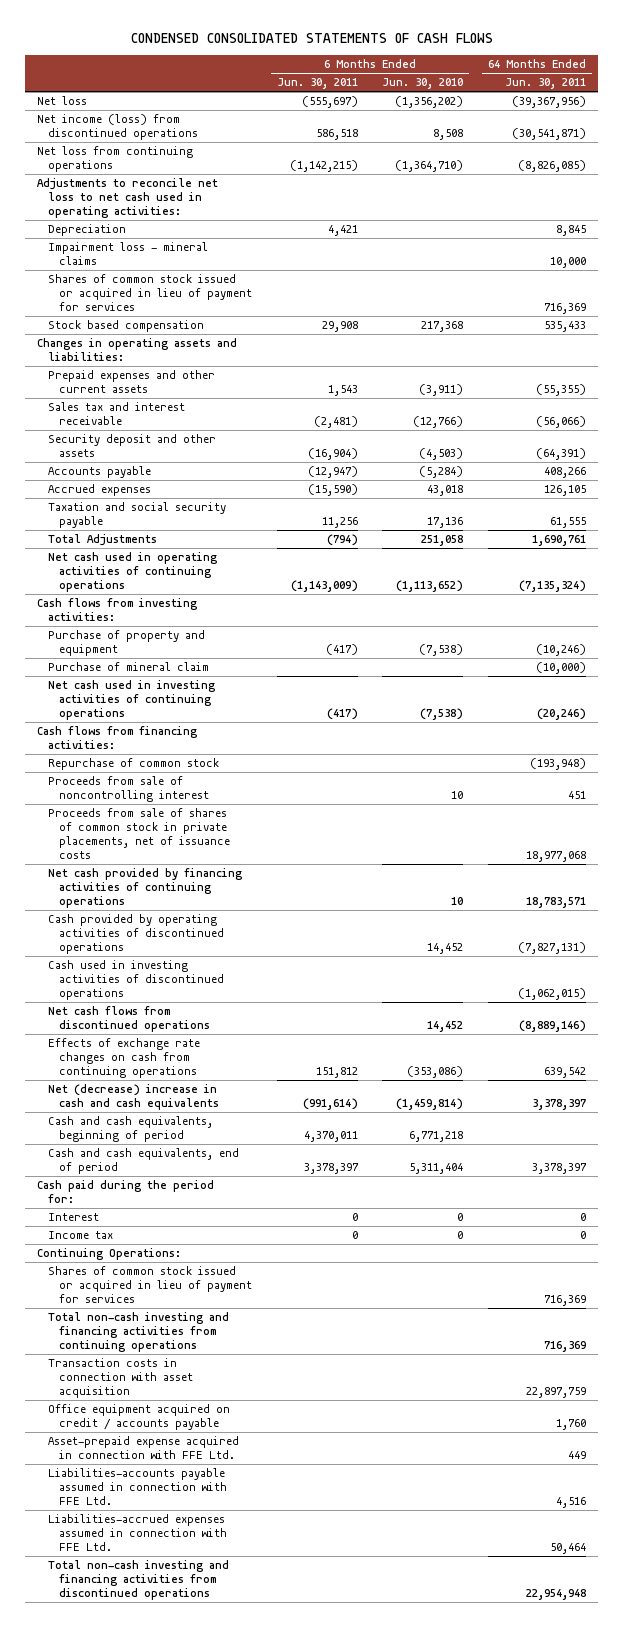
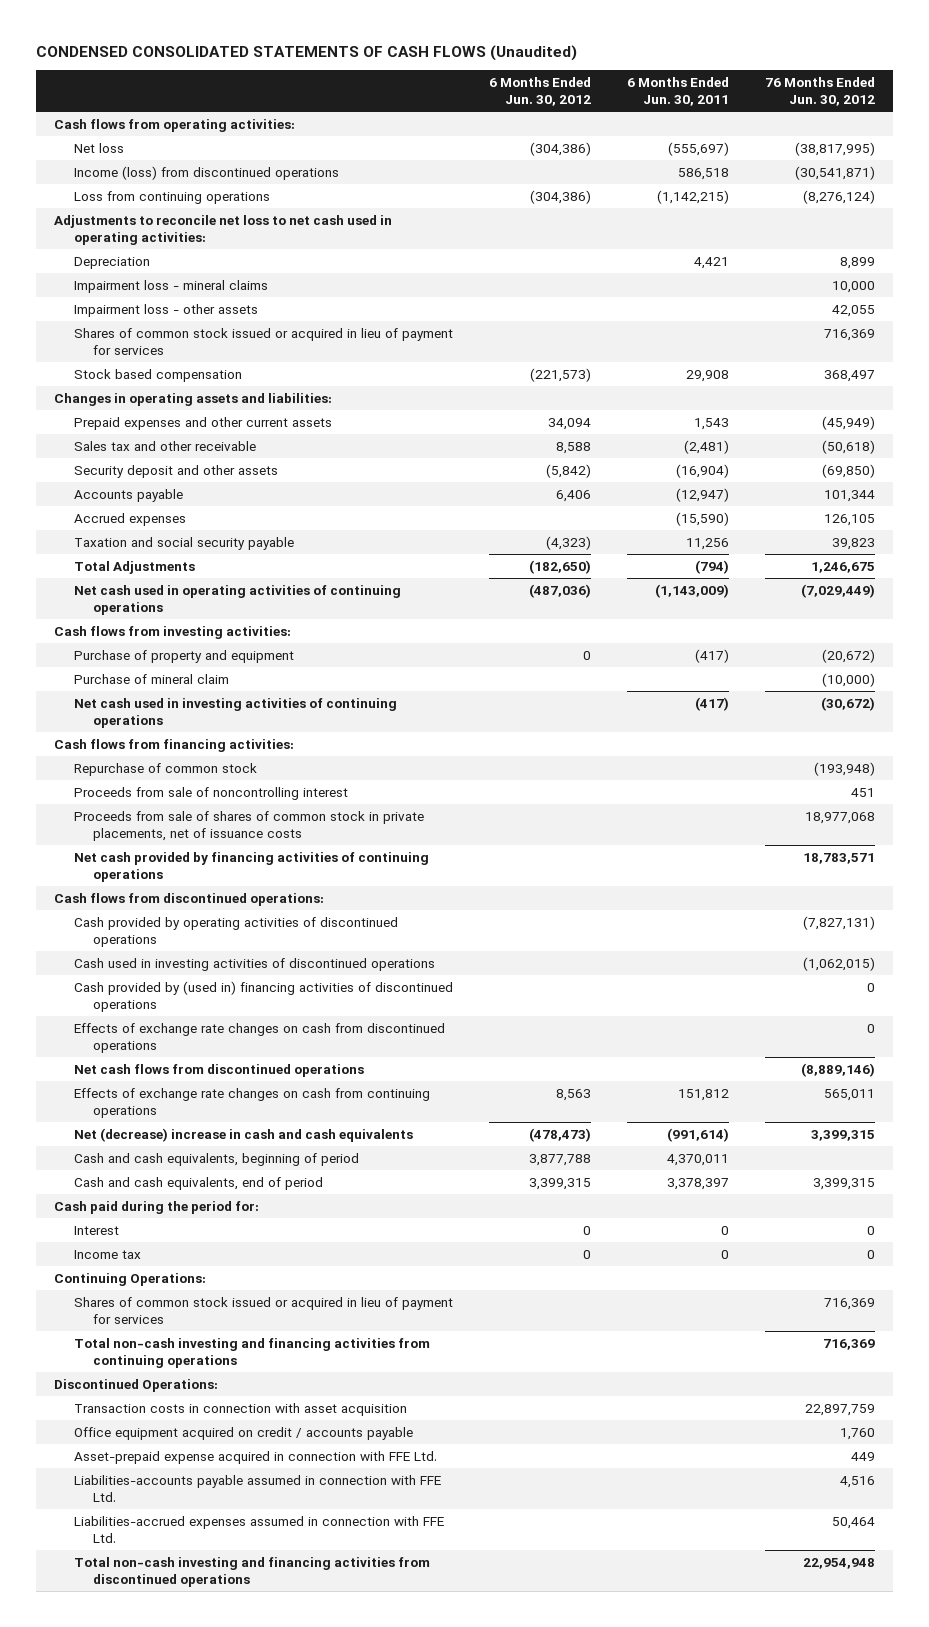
- CONDENSED CONSOLIDATED STATEMENTS OF CASH FLOWS
+ CONDENSED CONSOLIDATED STATEMENTS OF CASH FLOWS (Unaudited)
- | 6 Months Ended Jun. 30, 2011 | 6 Months Ended Jun. 30, 2010 | 64 Months Ended Jun. 30, 2011
+ | 6 Months Ended Jun. 30, 2012 | 6 Months Ended Jun. 30, 2011 | 76 Months Ended Jun. 30, 2012
+ Cash flows from operating activities:
- Net income (loss) from discontinued operations | 586,518 | 8,508 | (30,541,871)
- Net loss from continuing operations | (1,142,215) | (1,364,710) | (8,826,085)
+ Income (loss) from discontinued operations | | 586,518 | (30,541,871)
+ Loss from continuing operations | (304,386) | (1,142,215) | (8,276,124)
+ Impairment loss - other assets | | | 42,055
- Sales tax and interest receivable | (2,481) | (12,766) | (56,066)
+ Sales tax and other receivable | 8,588 | (2,481) | (50,618)
+ Cash flows from discontinued operations:
+ Cash provided by (used in) financing activities of discontinued operations | | | 0
+ Effects of exchange rate changes on cash from discontinued operations | | | 0
+ Discontinued Operations:

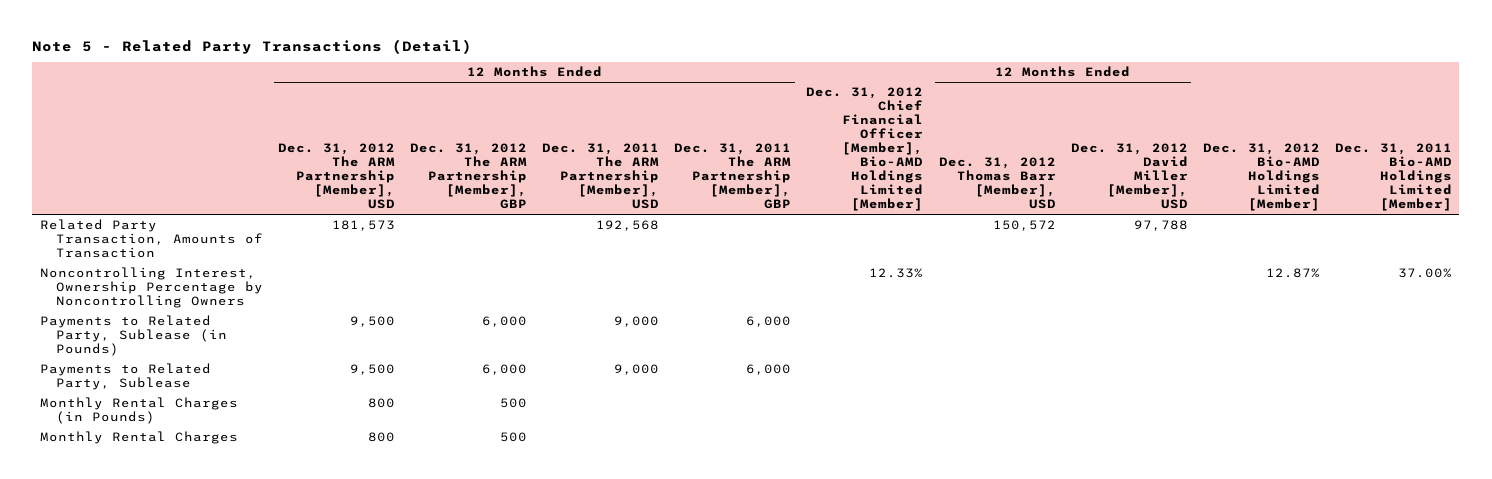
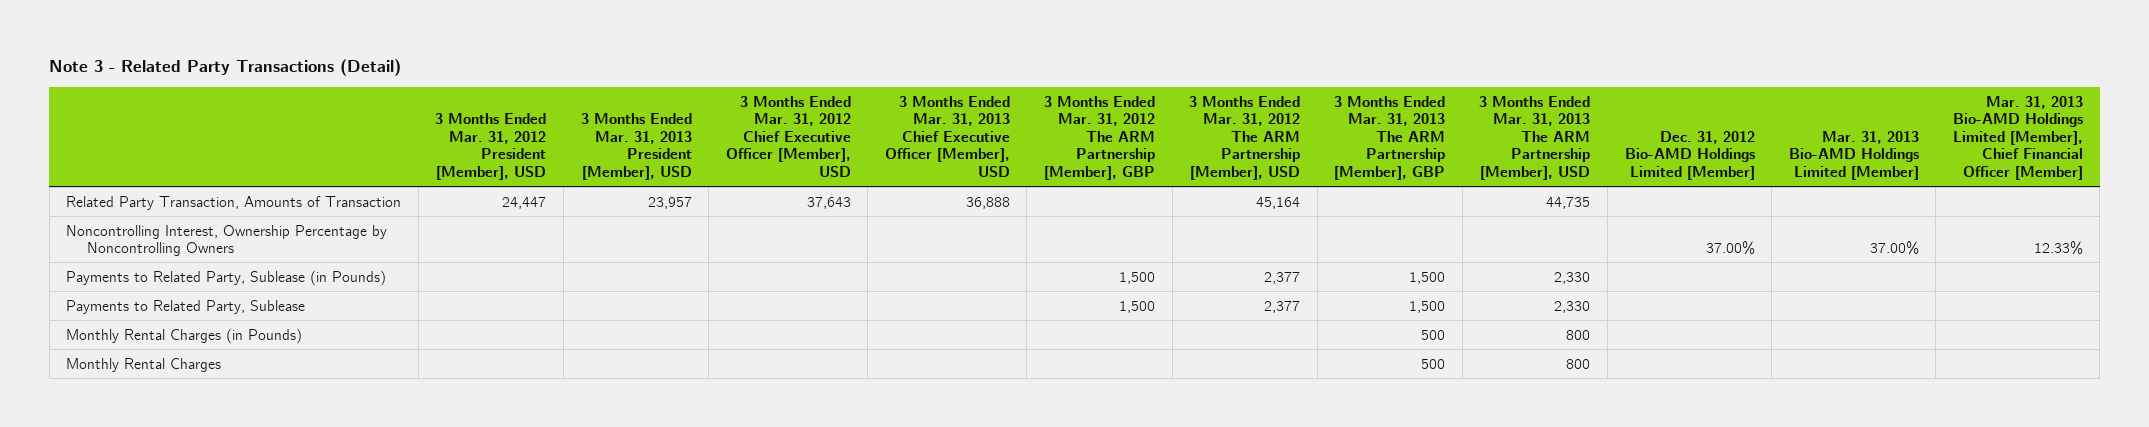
- Note 5 - Related Party Transactions (Detail)
+ Note 3 - Related Party Transactions (Detail)
- | 12 Months Ended Dec. 31, 2012 The ARM Partnership [Member], USD | 12 Months Ended Dec. 31, 2012 The ARM Partnership [Member], GBP | 12 Months Ended Dec. 31, 2011 The ARM Partnership [Member], USD | 12 Months Ended Dec. 31, 2011 The ARM Partnership [Member], GBP | Dec. 31, 2012 Chief Financial Officer [Member], Bio-AMD Holdings Limited [Member] | 12 Months Ended Dec. 31, 2012 Thomas Barr [Member], USD | 12 Months Ended Dec. 31, 2012 David Miller [Member], USD | Dec. 31, 2012 Bio-AMD Holdings Limited [Member] | Dec. 31, 2011 Bio-AMD Holdings Limited [Member]
+ | 3 Months Ended Mar. 31, 2012 President [Member], USD | 3 Months Ended Mar. 31, 2013 President [Member], USD | 3 Months Ended Mar. 31, 2012 Chief Executive Officer [Member], USD | 3 Months Ended Mar. 31, 2013 Chief Executive Officer [Member], USD | 3 Months Ended Mar. 31, 2012 The ARM Partnership [Member], GBP | 3 Months Ended Mar. 31, 2012 The ARM Partnership [Member], USD | 3 Months Ended Mar. 31, 2013 The ARM Partnership [Member], GBP | 3 Months Ended Mar. 31, 2013 The ARM Partnership [Member], USD | Dec. 31, 2012 Bio-AMD Holdings Limited [Member] | Mar. 31, 2013 Bio-AMD Holdings Limited [Member] | Mar. 31, 2013 Bio-AMD Holdings Limited [Member], Chief Financial Officer [Member]
- Noncontrolling Interest, Ownership Percentage by Noncontrolling Owners | | | | | 12.33% | | | 12.87% | 37.00%
+ Noncontrolling Interest, Ownership Percentage by Noncontrolling Owners | | | | | | | | | 37.00% | 37.00% | 12.33%

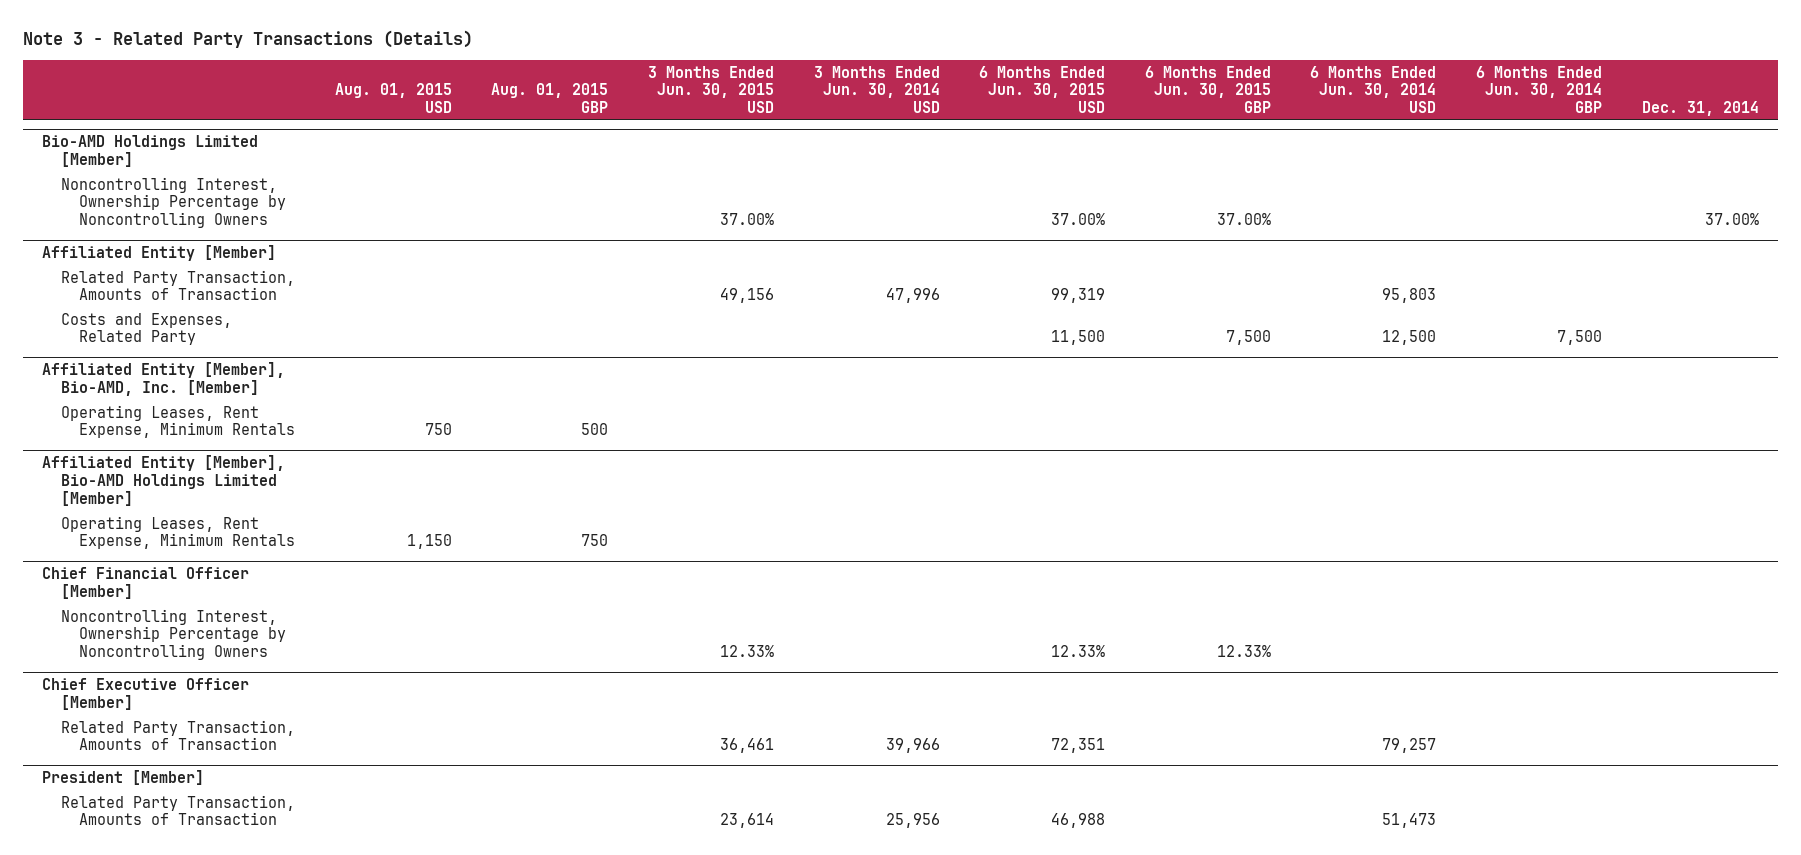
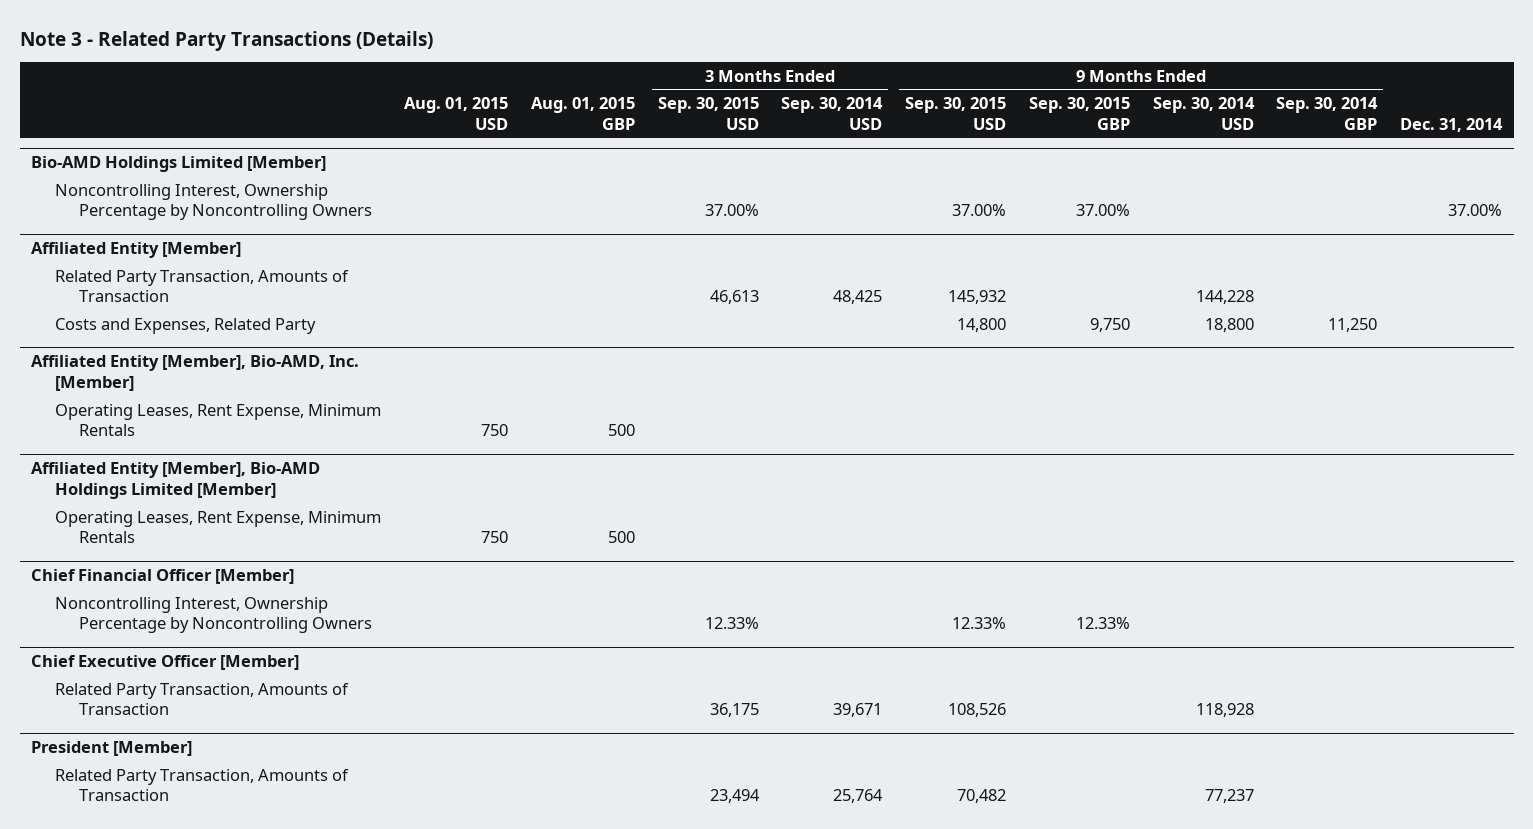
- | Aug. 01, 2015 USD | Aug. 01, 2015 GBP | 3 Months Ended Jun. 30, 2015 USD | 3 Months Ended Jun. 30, 2014 USD | 6 Months Ended Jun. 30, 2015 USD | 6 Months Ended Jun. 30, 2015 GBP | 6 Months Ended Jun. 30, 2014 USD | 6 Months Ended Jun. 30, 2014 GBP | Dec. 31, 2014
+ | Aug. 01, 2015 USD | Aug. 01, 2015 GBP | 3 Months Ended Sep. 30, 2015 USD | 3 Months Ended Sep. 30, 2014 USD | 9 Months Ended Sep. 30, 2015 USD | 9 Months Ended Sep. 30, 2015 GBP | 9 Months Ended Sep. 30, 2014 USD | 9 Months Ended Sep. 30, 2014 GBP | Dec. 31, 2014
@ Affiliated Entity [Member], Bio-AMD Holdings Limited [Member]
- Operating Leases, Rent Expense, Minimum Rentals | 1,150 | 750 | | | | | | |
+ Operating Leases, Rent Expense, Minimum Rentals | 750 | 500 | | | | | | |

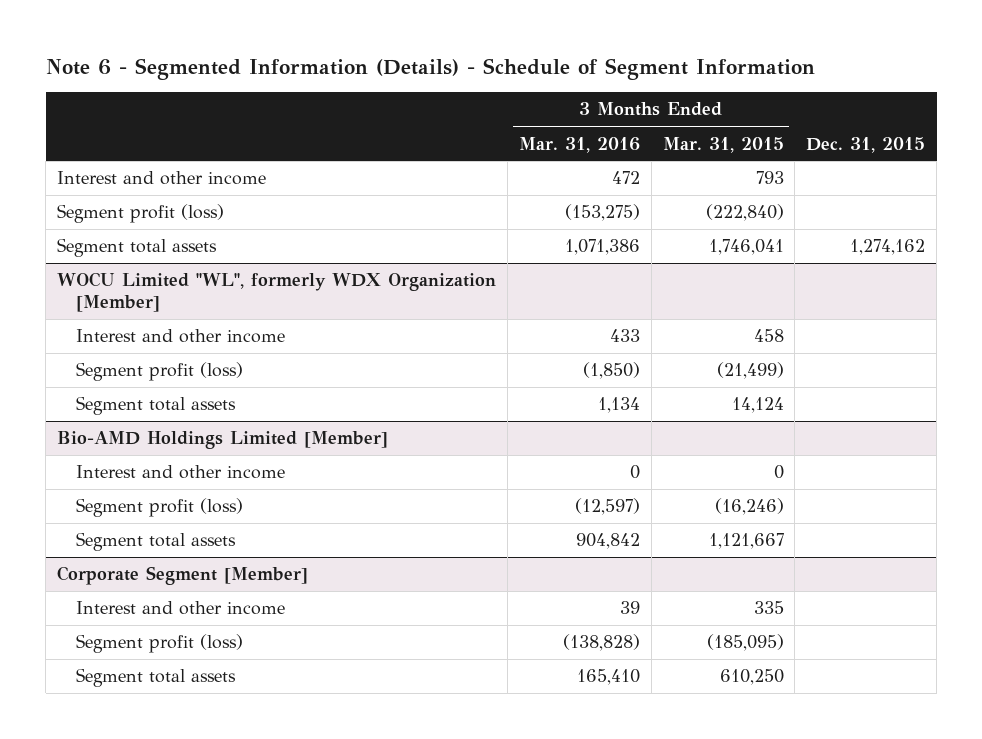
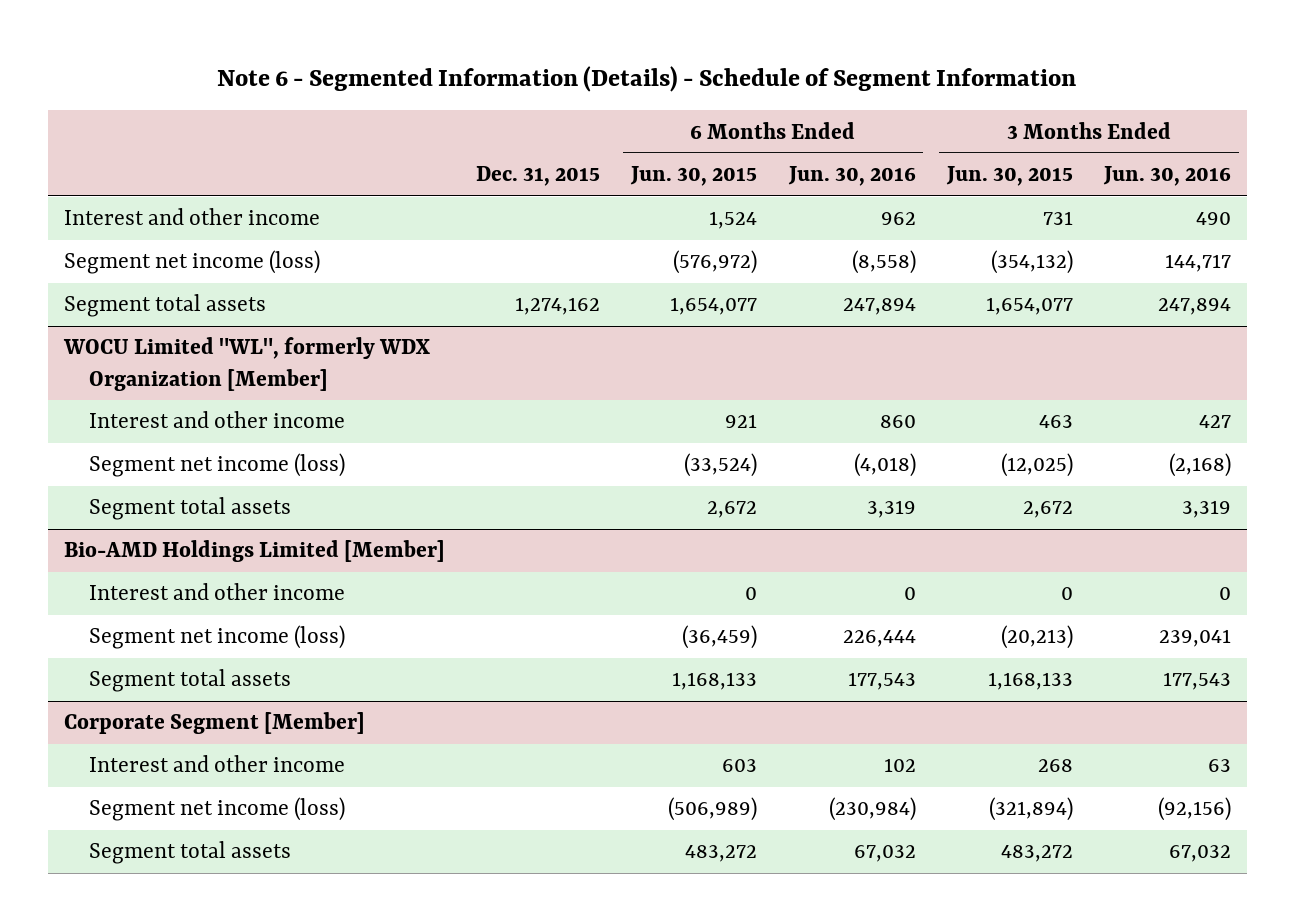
- | 3 Months Ended Mar. 31, 2016 | 3 Months Ended Mar. 31, 2015 | Dec. 31, 2015
+ | Dec. 31, 2015 | 6 Months Ended Jun. 30, 2015 | 6 Months Ended Jun. 30, 2016 | 3 Months Ended Jun. 30, 2015 | 3 Months Ended Jun. 30, 2016
- Segment profit (loss) | (153,275) | (222,840) |
+ Segment net income (loss) | | (576,972) | (8,558) | (354,132) | 144,717
@ WOCU Limited "WL", formerly WDX Organization [Member]
- Segment profit (loss) | (1,850) | (21,499) |
+ Segment net income (loss) | | (33,524) | (4,018) | (12,025) | (2,168)
@ Bio-AMD Holdings Limited [Member]
- Segment profit (loss) | (12,597) | (16,246) |
+ Segment net income (loss) | | (36,459) | 226,444 | (20,213) | 239,041
@ Corporate Segment [Member]
- Segment profit (loss) | (138,828) | (185,095) |
+ Segment net income (loss) | | (506,989) | (230,984) | (321,894) | (92,156)

